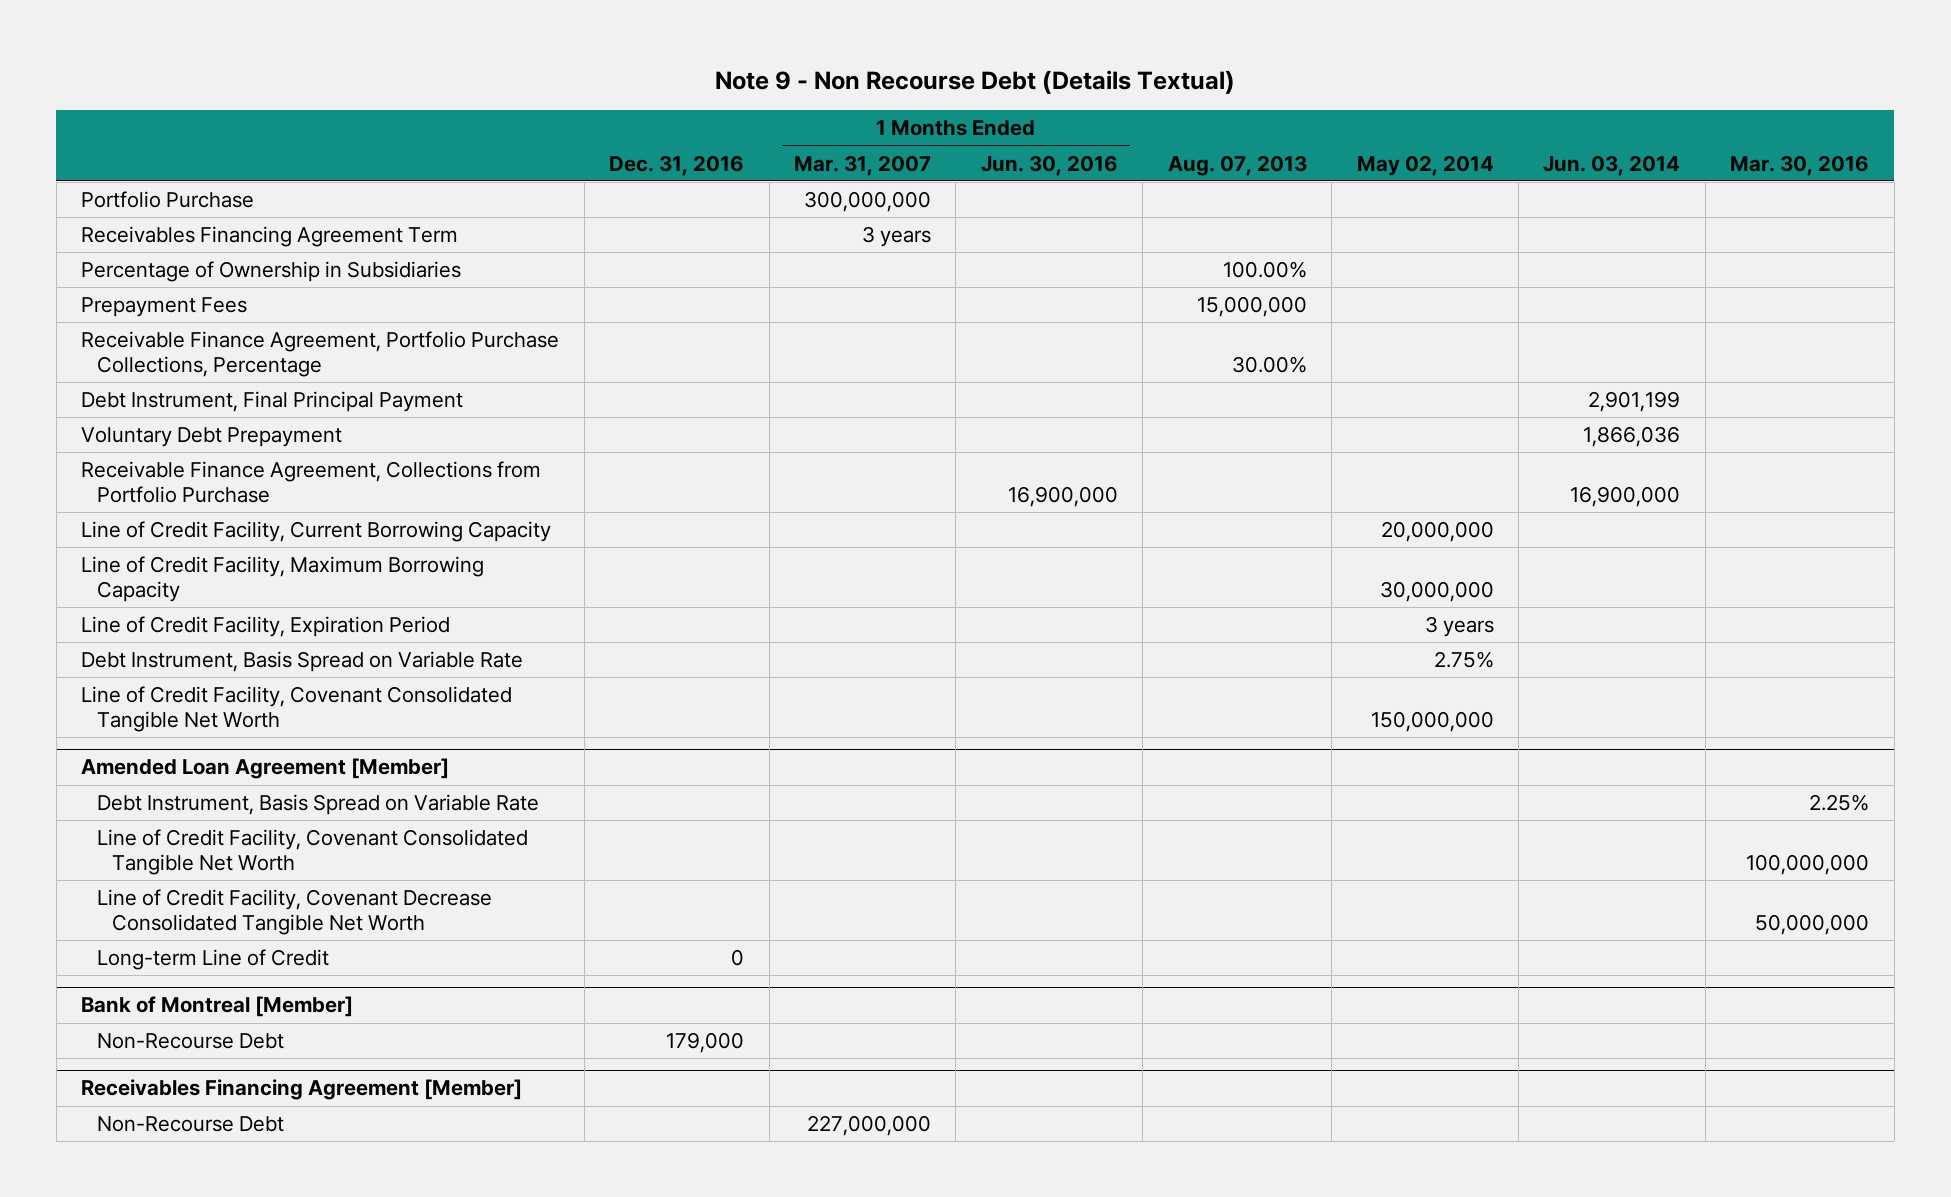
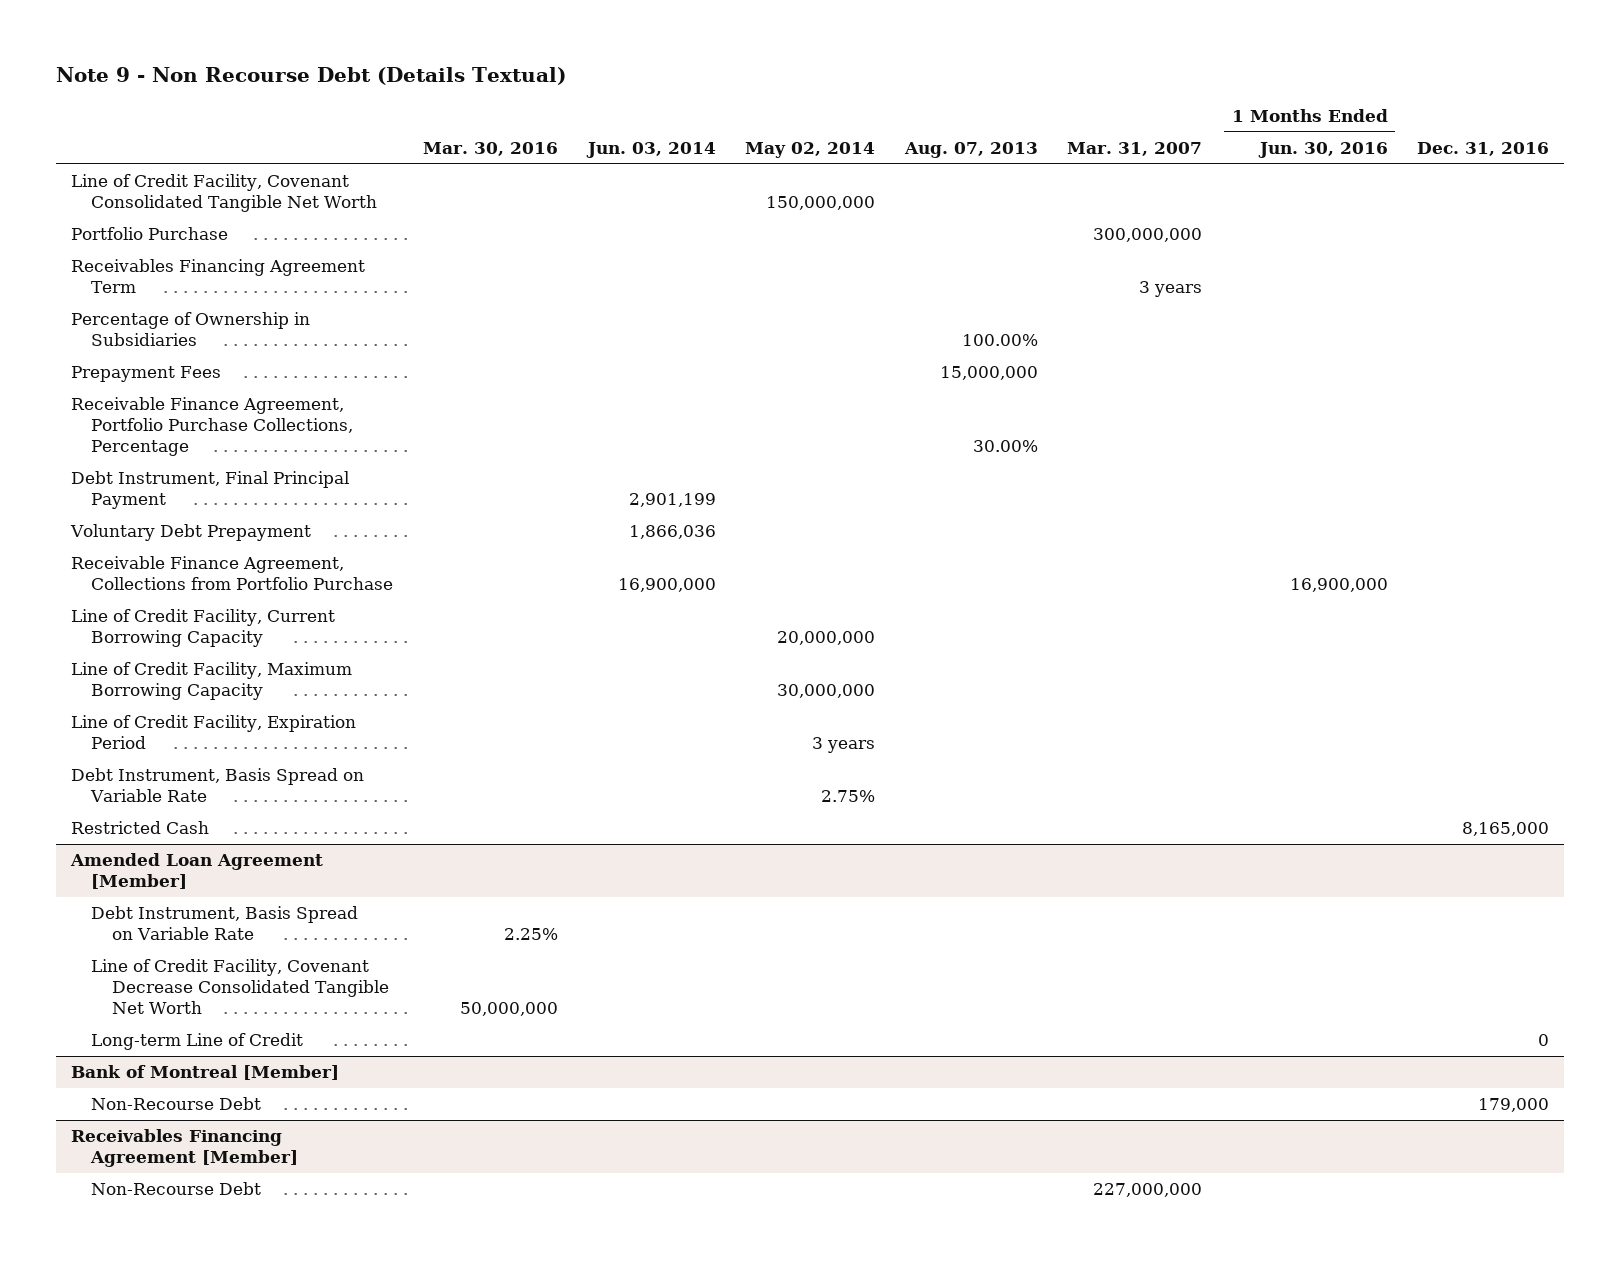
- | Dec. 31, 2016 | 1 Months Ended Mar. 31, 2007 | 1 Months Ended Jun. 30, 2016 | Aug. 07, 2013 | May 02, 2014 | Jun. 03, 2014 | Mar. 30, 2016
+ | Mar. 30, 2016 | Jun. 03, 2014 | May 02, 2014 | Aug. 07, 2013 | Mar. 31, 2007 | 1 Months Ended Jun. 30, 2016 | Dec. 31, 2016
moved up: Line of Credit Facility, Covenant Consolidated Tangible Net Worth | | | 150,000,000 | | | |
+ Restricted Cash | | | | | | | 8,165,000
@ Amended Loan Agreement [Member]
- Line of Credit Facility, Covenant Consolidated Tangible Net Worth | | | | | | | 100,000,000

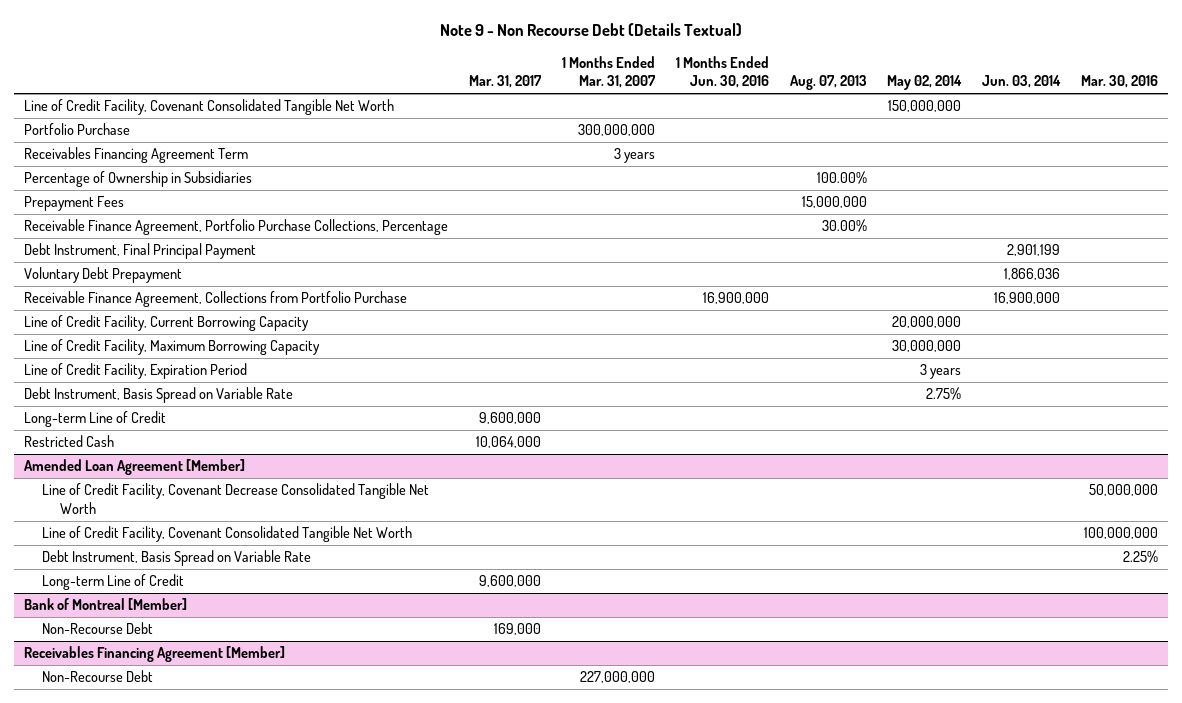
- | Mar. 30, 2016 | Jun. 03, 2014 | May 02, 2014 | Aug. 07, 2013 | Mar. 31, 2007 | 1 Months Ended Jun. 30, 2016 | Dec. 31, 2016
+ | Mar. 31, 2017 | 1 Months Ended Mar. 31, 2007 | 1 Months Ended Jun. 30, 2016 | Aug. 07, 2013 | May 02, 2014 | Jun. 03, 2014 | Mar. 30, 2016
+ Long-term Line of Credit | 9,600,000 | | | | | |
@ Amended Loan Agreement [Member]
+ Line of Credit Facility, Covenant Consolidated Tangible Net Worth | | | | | | | 100,000,000
moved down: Debt Instrument, Basis Spread on Variable Rate | | | | | | | 2.25%

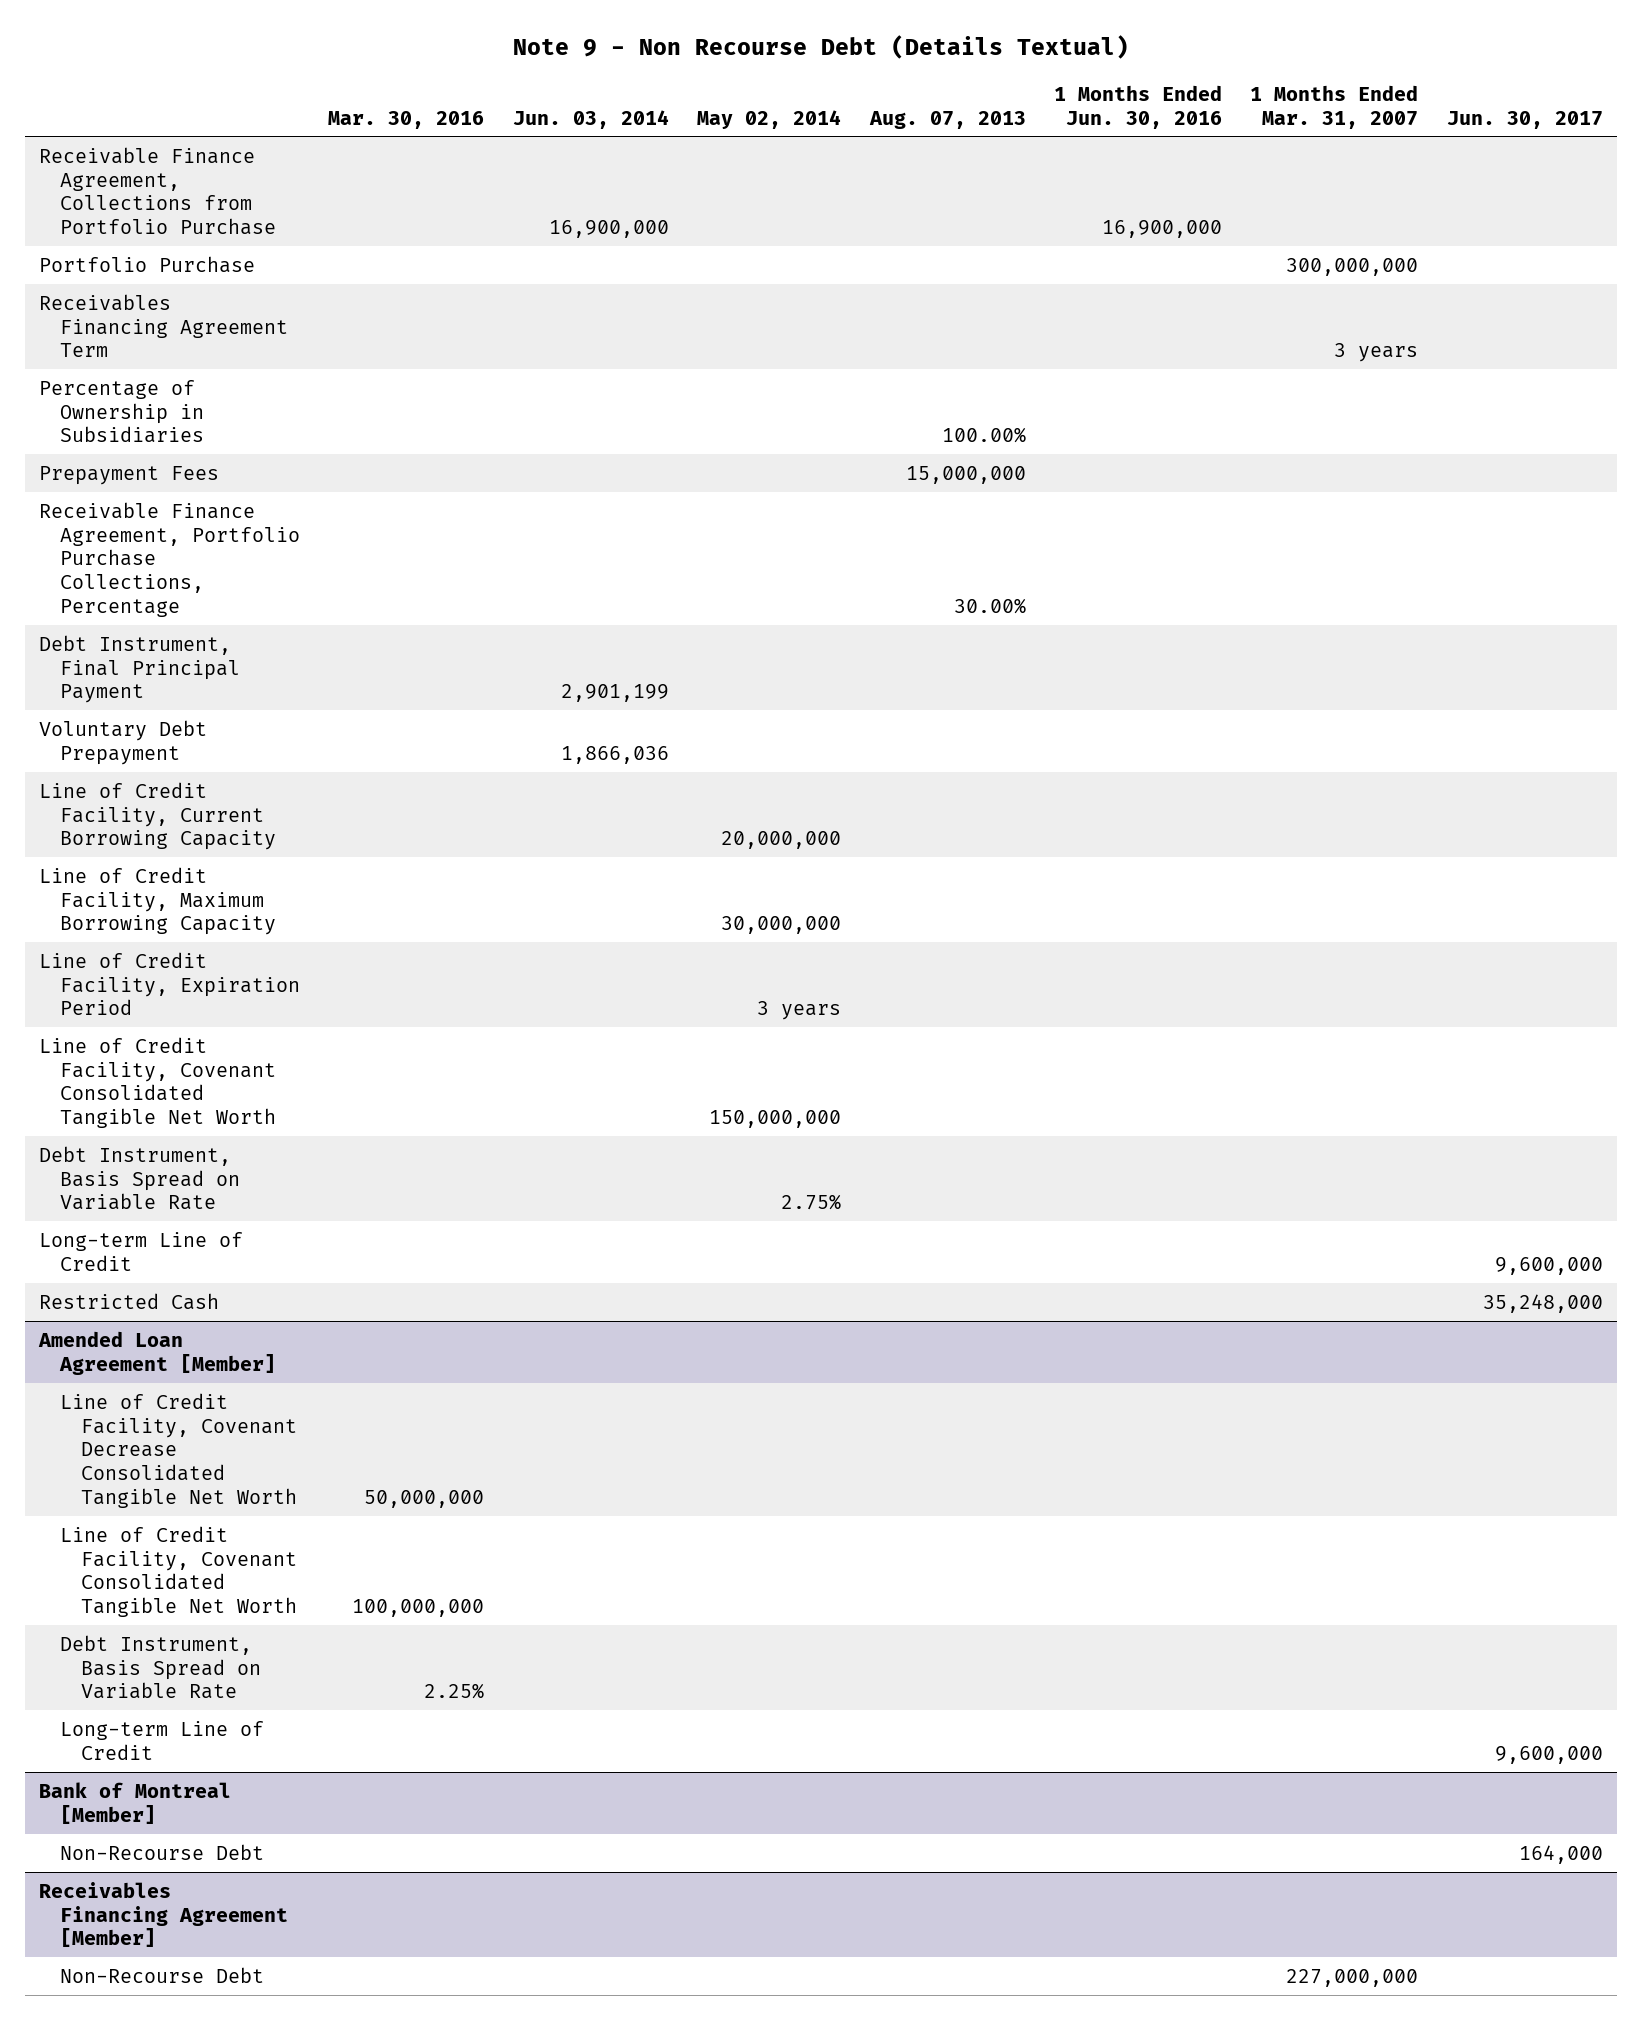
- | Mar. 31, 2017 | 1 Months Ended Mar. 31, 2007 | 1 Months Ended Jun. 30, 2016 | Aug. 07, 2013 | May 02, 2014 | Jun. 03, 2014 | Mar. 30, 2016
+ | Mar. 30, 2016 | Jun. 03, 2014 | May 02, 2014 | Aug. 07, 2013 | 1 Months Ended Jun. 30, 2016 | 1 Months Ended Mar. 31, 2007 | Jun. 30, 2017
moved up: Receivable Finance Agreement, Collections from Portfolio Purchase | | 16,900,000 | | | 16,900,000 | |
moved down: Line of Credit Facility, Covenant Consolidated Tangible Net Worth | | | 150,000,000 | | | |

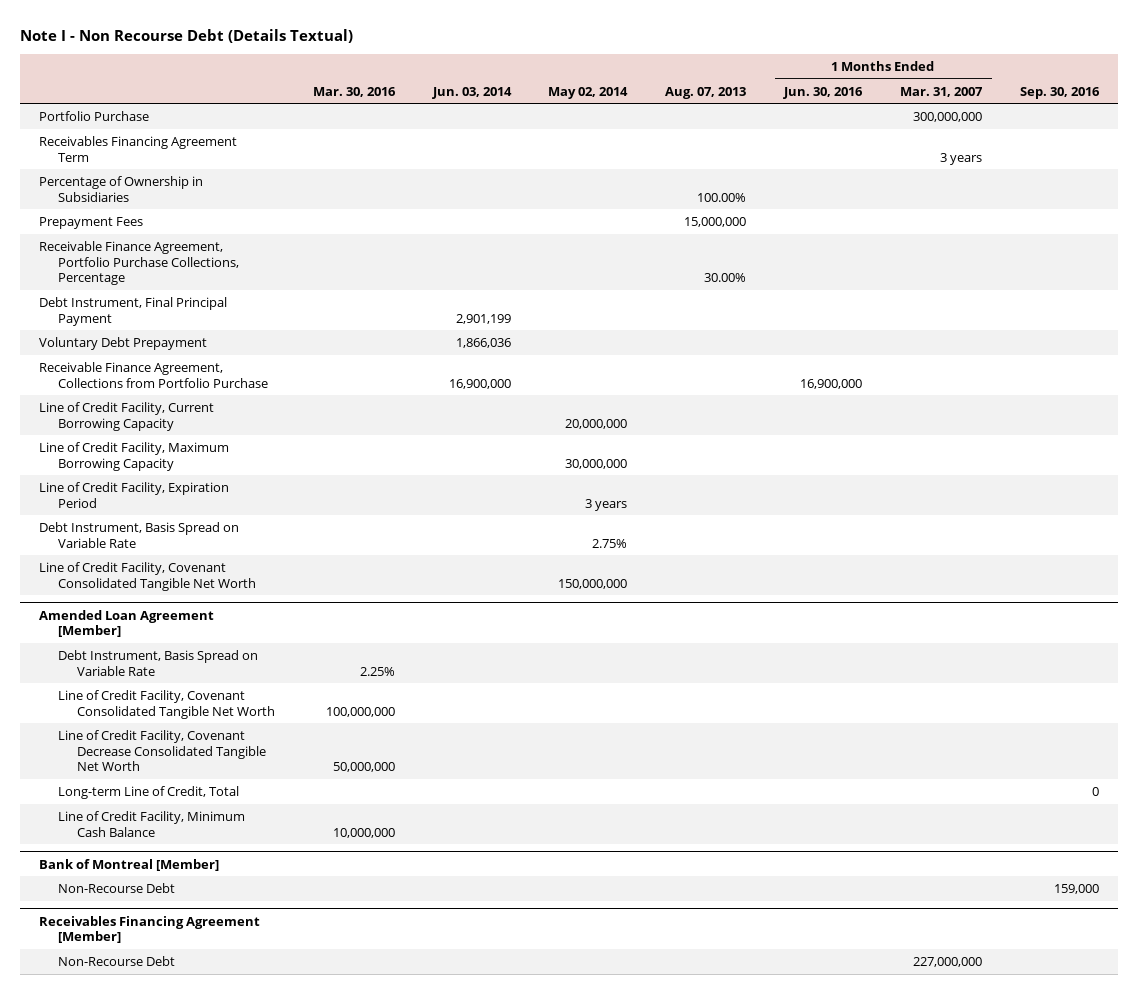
- Note 9 - Non Recourse Debt (Details Textual)
+ Note I - Non Recourse Debt (Details Textual)
- | Mar. 30, 2016 | Jun. 03, 2014 | May 02, 2014 | Aug. 07, 2013 | 1 Months Ended Jun. 30, 2016 | 1 Months Ended Mar. 31, 2007 | Jun. 30, 2017
+ | Mar. 30, 2016 | Jun. 03, 2014 | May 02, 2014 | Aug. 07, 2013 | 1 Months Ended Jun. 30, 2016 | 1 Months Ended Mar. 31, 2007 | Sep. 30, 2016
moved down: Receivable Finance Agreement, Collections from Portfolio Purchase | | 16,900,000 | | | 16,900,000 | |
- Long-term Line of Credit | | | | | | | 9,600,000
- Restricted Cash | | | | | | | 35,248,000
moved down: Line of Credit Facility, Covenant Consolidated Tangible Net Worth | | | 150,000,000 | | | |
@ Amended Loan Agreement [Member]
- Long-term Line of Credit | | | | | | | 9,600,000
moved down: Line of Credit Facility, Covenant Consolidated Tangible Net Worth | 100,000,000 | | | | | |
moved down: Line of Credit Facility, Covenant Decrease Consolidated Tangible Net Worth | 50,000,000 | | | | | |
+ Long-term Line of Credit, Total | | | | | | | 0
+ Line of Credit Facility, Minimum Cash Balance | 10,000,000 | | | | | |

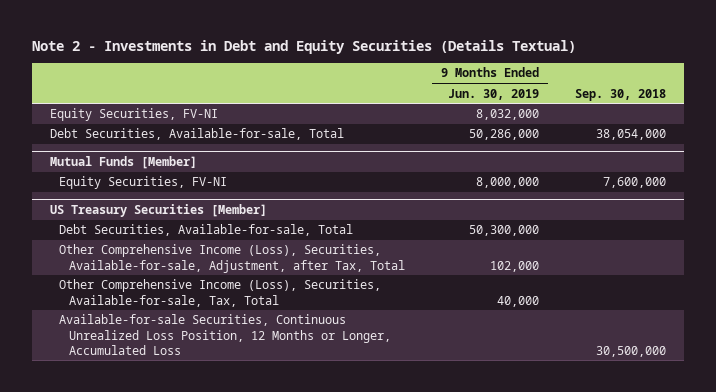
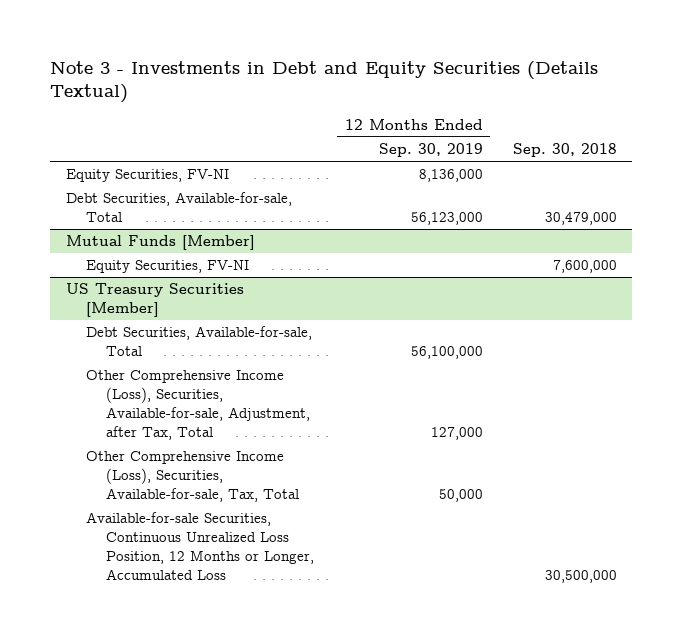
- Note 2 - Investments in Debt and Equity Securities (Details Textual)
+ Note 3 - Investments in Debt and Equity Securities (Details Textual)
- | 9 Months Ended Jun. 30, 2019 | Sep. 30, 2018
+ | 12 Months Ended Sep. 30, 2019 | Sep. 30, 2018
- Debt Securities, Available-for-sale, Total | 50,286,000 | 38,054,000
+ Debt Securities, Available-for-sale, Total | 56,123,000 | 30,479,000

